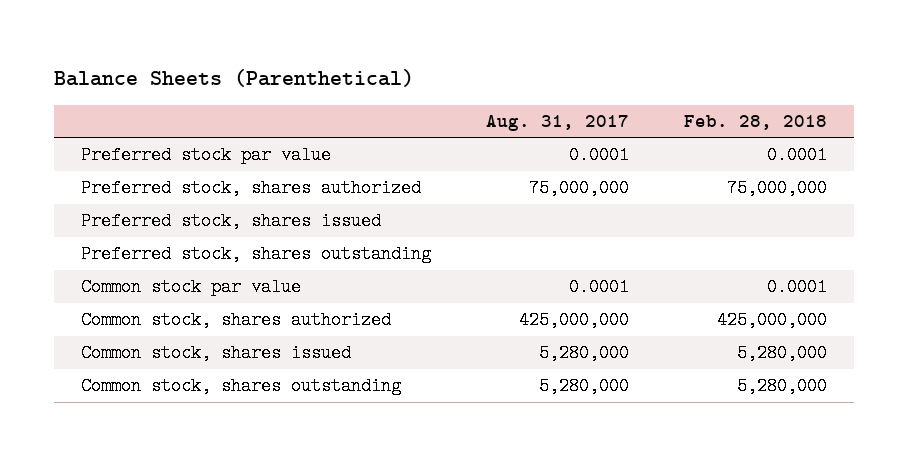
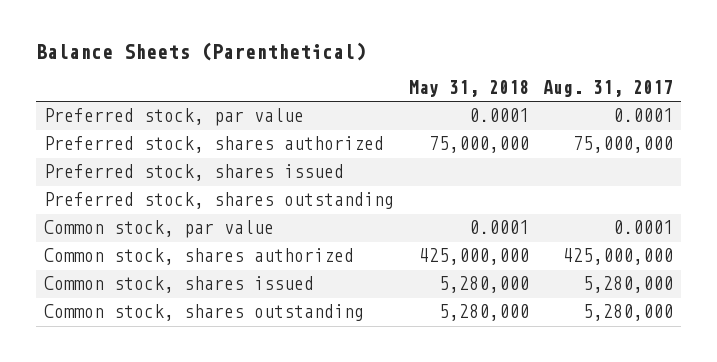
- | Aug. 31, 2017 | Feb. 28, 2018
+ | May 31, 2018 | Aug. 31, 2017
- Preferred stock par value | 0.0001 | 0.0001
+ Preferred stock, par value | 0.0001 | 0.0001
- Common stock par value | 0.0001 | 0.0001
+ Common stock, par value | 0.0001 | 0.0001

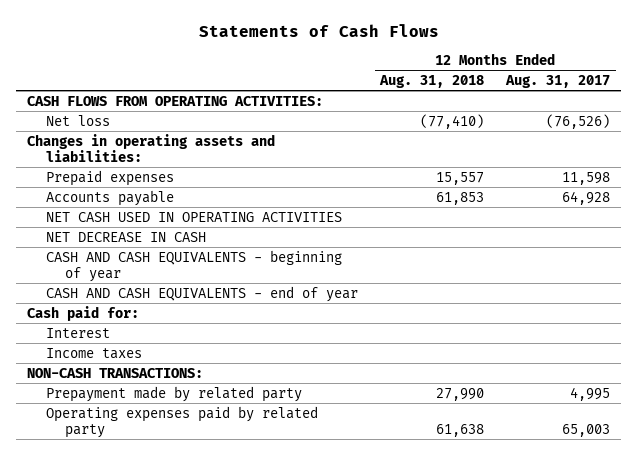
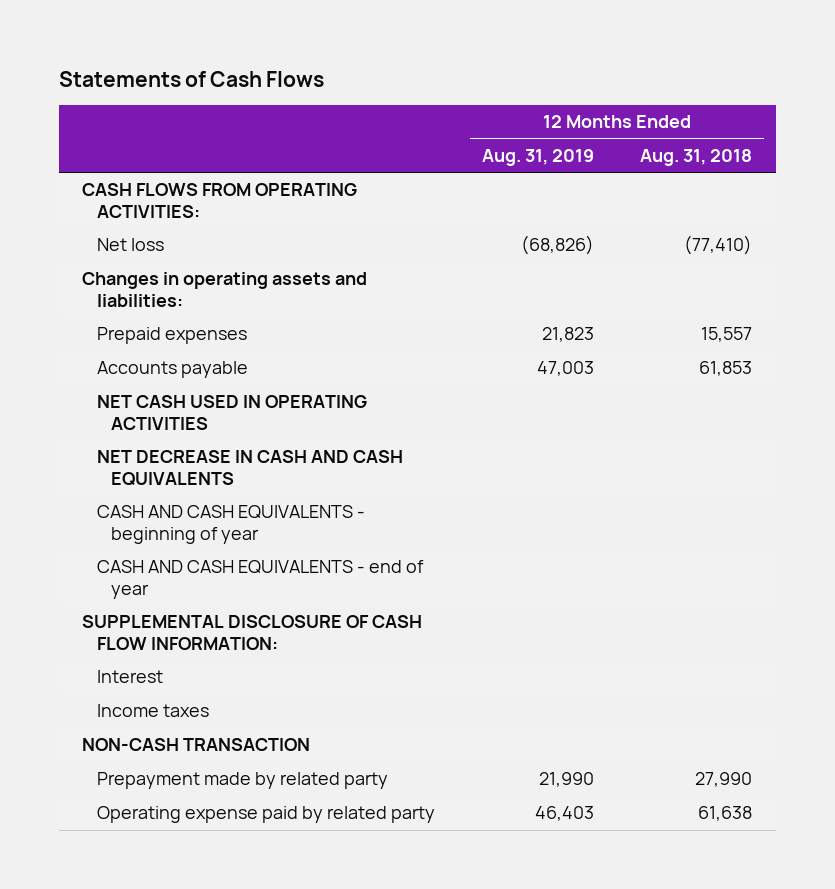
- | 12 Months Ended Aug. 31, 2018 | 12 Months Ended Aug. 31, 2017
+ | 12 Months Ended Aug. 31, 2019 | 12 Months Ended Aug. 31, 2018
- NET DECREASE IN CASH
+ NET DECREASE IN CASH AND CASH EQUIVALENTS
- Cash paid for:
+ SUPPLEMENTAL DISCLOSURE OF CASH FLOW INFORMATION:
- NON-CASH TRANSACTIONS:
+ NON-CASH TRANSACTION
- Operating expenses paid by related party | 61,638 | 65,003
+ Operating expense paid by related party | 46,403 | 61,638

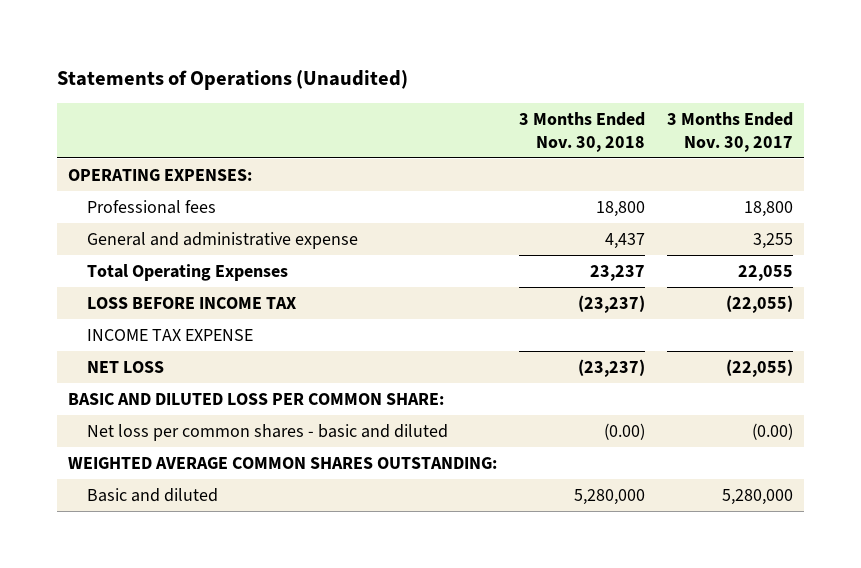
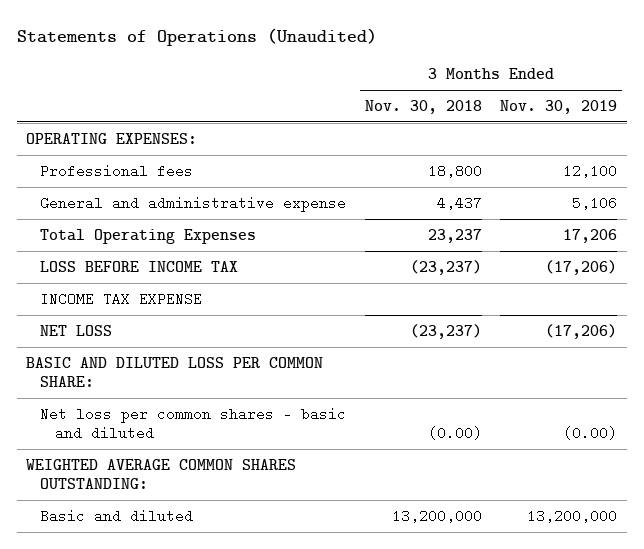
- | 3 Months Ended Nov. 30, 2018 | 3 Months Ended Nov. 30, 2017
+ | 3 Months Ended Nov. 30, 2018 | 3 Months Ended Nov. 30, 2019
- Basic and diluted | 5,280,000 | 5,280,000
+ Basic and diluted | 13,200,000 | 13,200,000

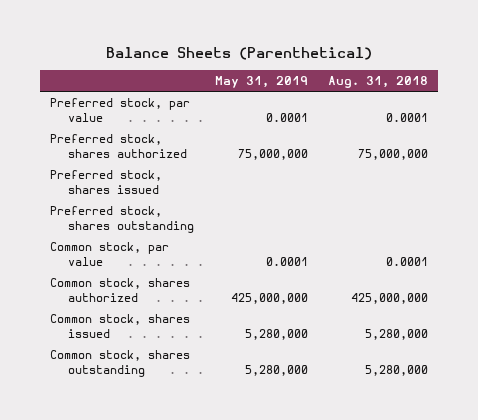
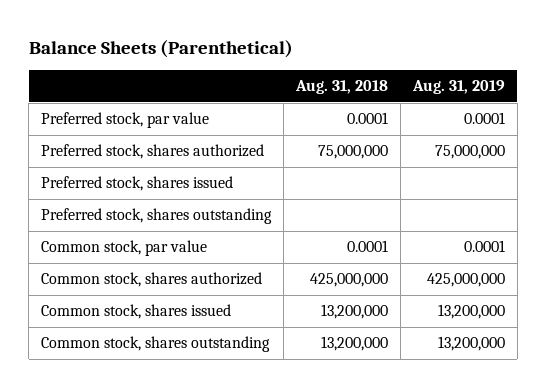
- | May 31, 2019 | Aug. 31, 2018
+ | Aug. 31, 2018 | Aug. 31, 2019
- Common stock, shares issued | 5,280,000 | 5,280,000
- Common stock, shares outstanding | 5,280,000 | 5,280,000
+ Common stock, shares issued | 13,200,000 | 13,200,000
+ Common stock, shares outstanding | 13,200,000 | 13,200,000

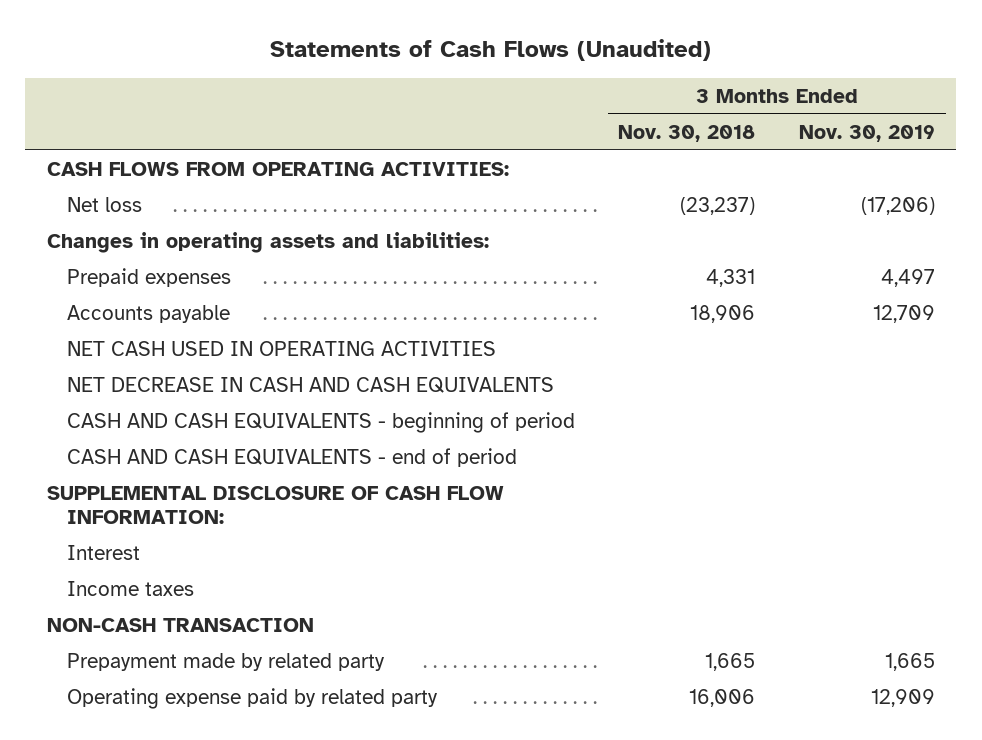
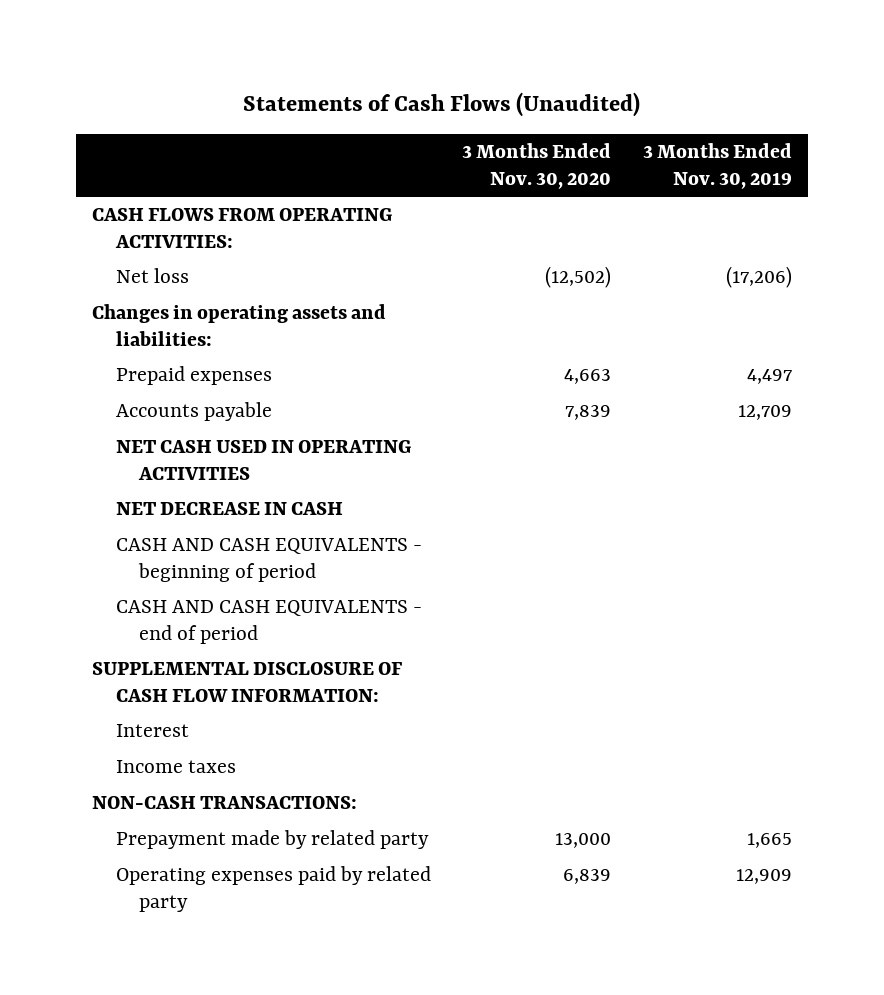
- | 3 Months Ended Nov. 30, 2018 | 3 Months Ended Nov. 30, 2019
+ | 3 Months Ended Nov. 30, 2020 | 3 Months Ended Nov. 30, 2019
- NET DECREASE IN CASH AND CASH EQUIVALENTS
+ NET DECREASE IN CASH
- NON-CASH TRANSACTION
+ NON-CASH TRANSACTIONS:
- Operating expense paid by related party | 16,006 | 12,909
+ Operating expenses paid by related party | 6,839 | 12,909

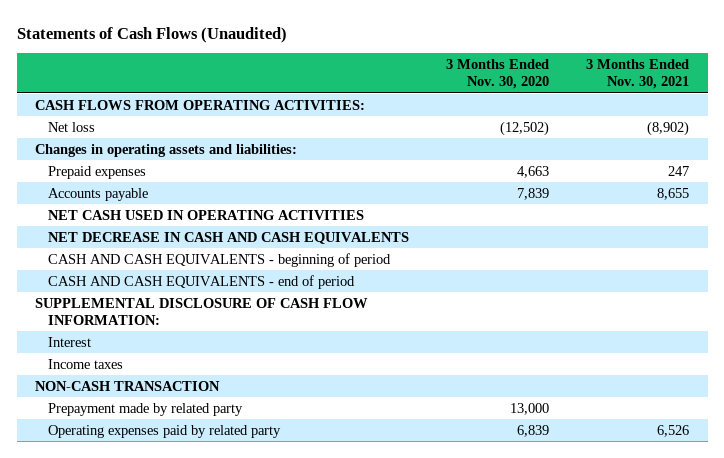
- | 3 Months Ended Nov. 30, 2020 | 3 Months Ended Nov. 30, 2019
+ | 3 Months Ended Nov. 30, 2020 | 3 Months Ended Nov. 30, 2021
- NET DECREASE IN CASH
+ NET DECREASE IN CASH AND CASH EQUIVALENTS
- NON-CASH TRANSACTIONS:
+ NON-CASH TRANSACTION

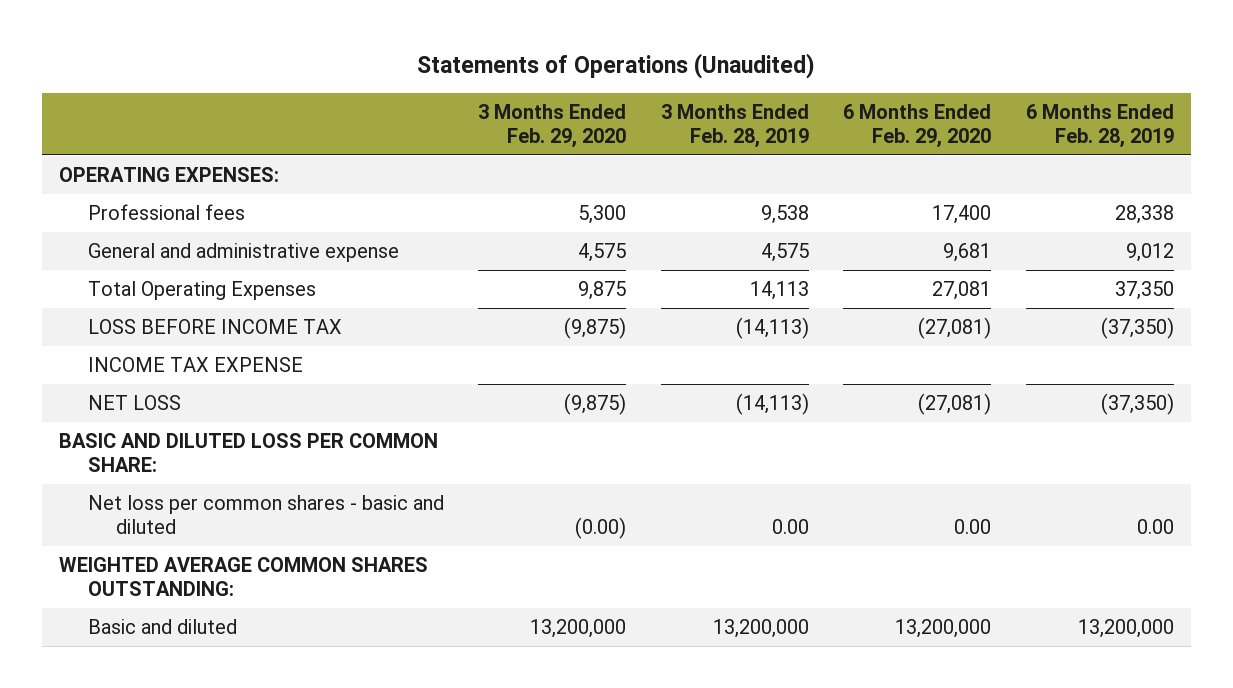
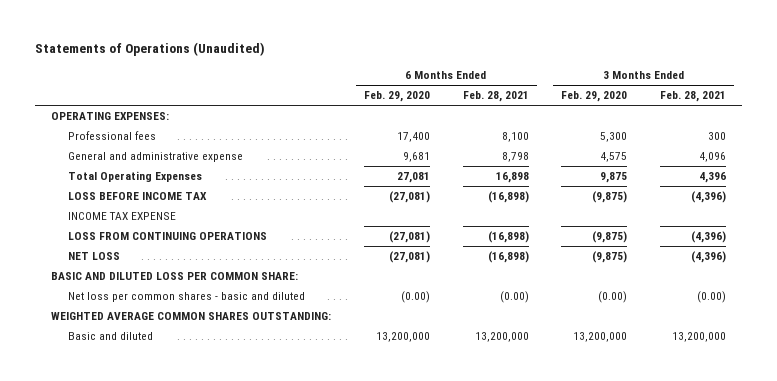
- | 3 Months Ended Feb. 29, 2020 | 3 Months Ended Feb. 28, 2019 | 6 Months Ended Feb. 29, 2020 | 6 Months Ended Feb. 28, 2019
+ | 6 Months Ended Feb. 29, 2020 | 6 Months Ended Feb. 28, 2021 | 3 Months Ended Feb. 29, 2020 | 3 Months Ended Feb. 28, 2021
+ LOSS FROM CONTINUING OPERATIONS | (27,081) | (16,898) | (9,875) | (4,396)
- Net loss per common shares - basic and diluted | (0.00) | 0.00 | 0.00 | 0.00
+ Net loss per common shares - basic and diluted | (0.00) | (0.00) | (0.00) | (0.00)

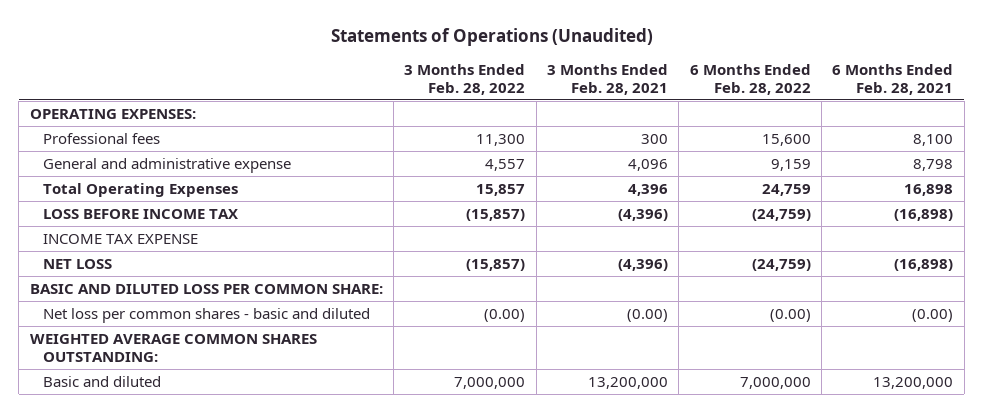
- | 6 Months Ended Feb. 29, 2020 | 6 Months Ended Feb. 28, 2021 | 3 Months Ended Feb. 29, 2020 | 3 Months Ended Feb. 28, 2021
+ | 3 Months Ended Feb. 28, 2022 | 3 Months Ended Feb. 28, 2021 | 6 Months Ended Feb. 28, 2022 | 6 Months Ended Feb. 28, 2021
- LOSS FROM CONTINUING OPERATIONS | (27,081) | (16,898) | (9,875) | (4,396)

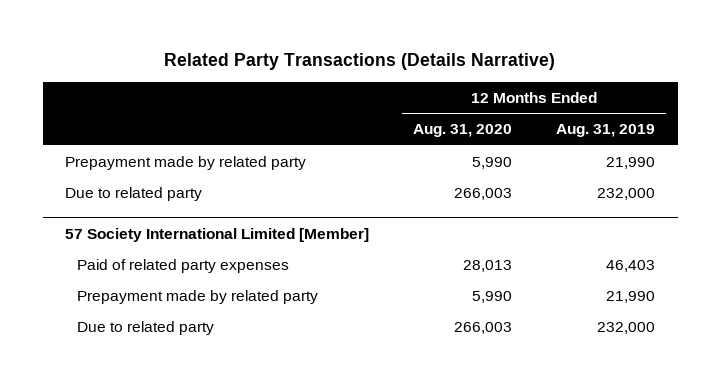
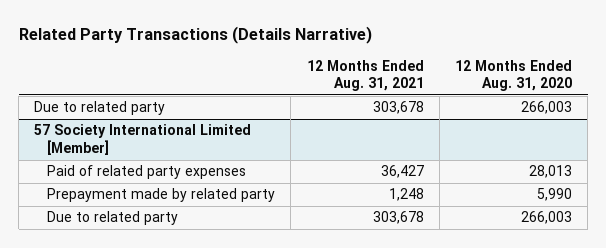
- | 12 Months Ended Aug. 31, 2020 | 12 Months Ended Aug. 31, 2019
+ | 12 Months Ended Aug. 31, 2021 | 12 Months Ended Aug. 31, 2020
- Prepayment made by related party | 5,990 | 21,990

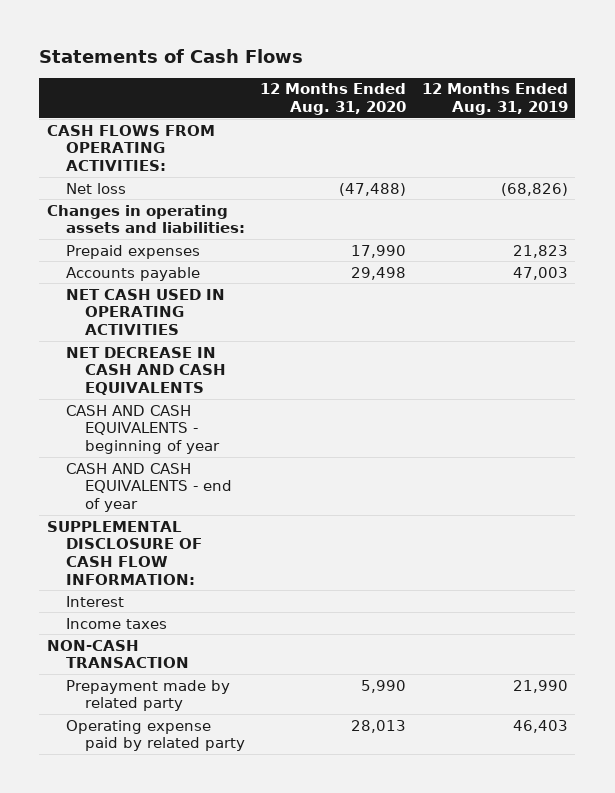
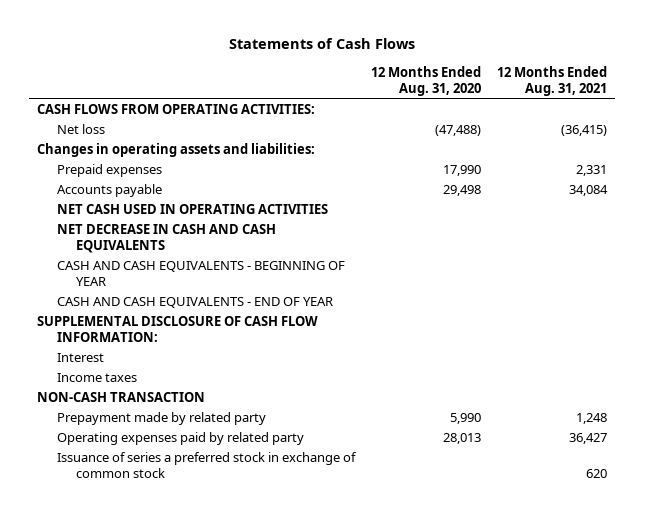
- | 12 Months Ended Aug. 31, 2020 | 12 Months Ended Aug. 31, 2019
+ | 12 Months Ended Aug. 31, 2020 | 12 Months Ended Aug. 31, 2021
- CASH AND CASH EQUIVALENTS - beginning of year
- CASH AND CASH EQUIVALENTS - end of year
+ CASH AND CASH EQUIVALENTS - BEGINNING OF YEAR
+ CASH AND CASH EQUIVALENTS - END OF YEAR
- Operating expense paid by related party | 28,013 | 46,403
+ Operating expenses paid by related party | 28,013 | 36,427
+ Issuance of series a preferred stock in exchange of common stock | | 620

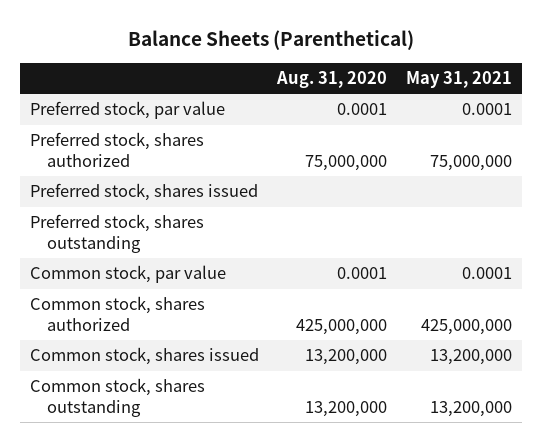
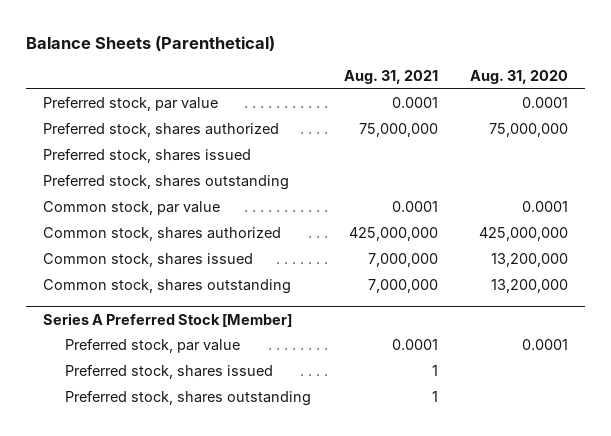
- | Aug. 31, 2020 | May 31, 2021
+ | Aug. 31, 2021 | Aug. 31, 2020
+ Series A Preferred Stock [Member]
+ Preferred stock, par value | 0.0001 | 0.0001
+ Preferred stock, shares issued | 1 |
+ Preferred stock, shares outstanding | 1 |

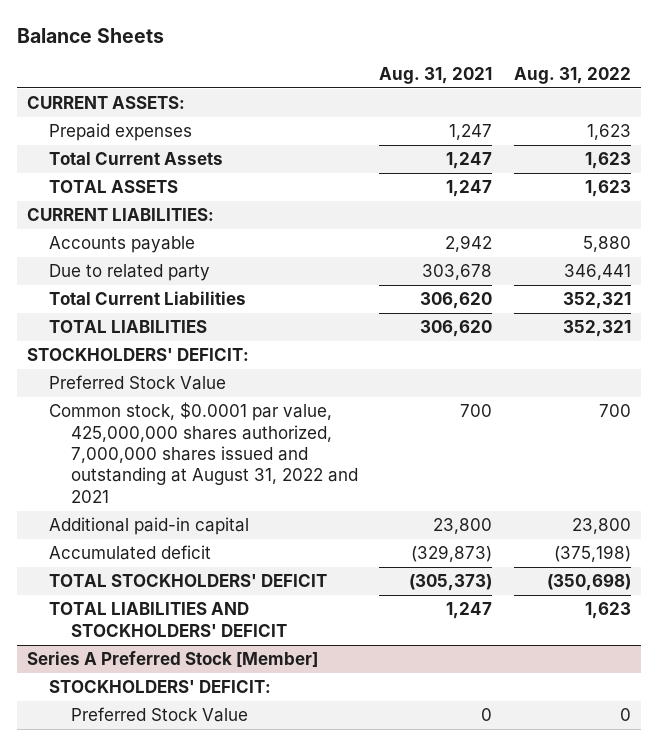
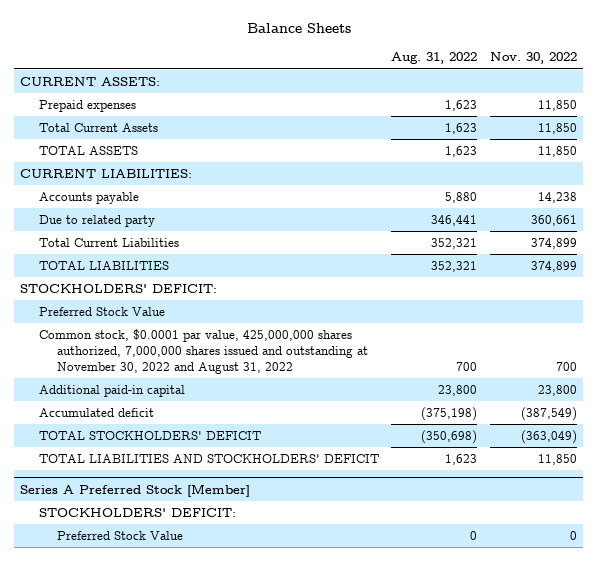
- | Aug. 31, 2021 | Aug. 31, 2022
+ | Aug. 31, 2022 | Nov. 30, 2022
- Common stock, $0.0001 par value, 425,000,000 shares authorized, 7,000,000 shares issued and outstanding at August 31, 2022 and 2021 | 700 | 700
+ Common stock, $0.0001 par value, 425,000,000 shares authorized, 7,000,000 shares issued and outstanding at November 30, 2022 and August 31, 2022 | 700 | 700

